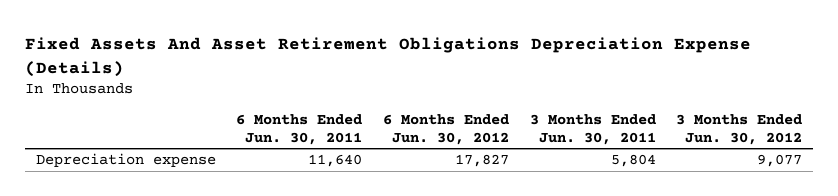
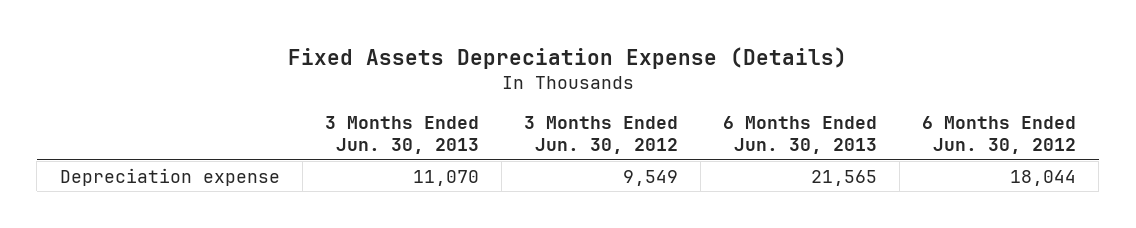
- Fixed Assets And Asset Retirement Obligations Depreciation Expense (Details)
+ Fixed Assets Depreciation Expense (Details)
- | 6 Months Ended Jun. 30, 2011 | 6 Months Ended Jun. 30, 2012 | 3 Months Ended Jun. 30, 2011 | 3 Months Ended Jun. 30, 2012
+ | 3 Months Ended Jun. 30, 2013 | 3 Months Ended Jun. 30, 2012 | 6 Months Ended Jun. 30, 2013 | 6 Months Ended Jun. 30, 2012
- Depreciation expense | 11,640 | 17,827 | 5,804 | 9,077
+ Depreciation expense | 11,070 | 9,549 | 21,565 | 18,044

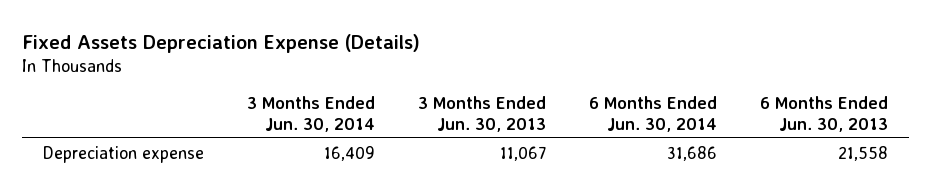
- | 3 Months Ended Jun. 30, 2013 | 3 Months Ended Jun. 30, 2012 | 6 Months Ended Jun. 30, 2013 | 6 Months Ended Jun. 30, 2012
+ | 3 Months Ended Jun. 30, 2014 | 3 Months Ended Jun. 30, 2013 | 6 Months Ended Jun. 30, 2014 | 6 Months Ended Jun. 30, 2013
- Depreciation expense | 11,070 | 9,549 | 21,565 | 18,044
+ Depreciation expense | 16,409 | 11,067 | 31,686 | 21,558

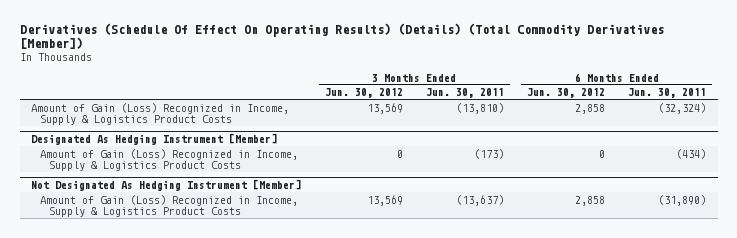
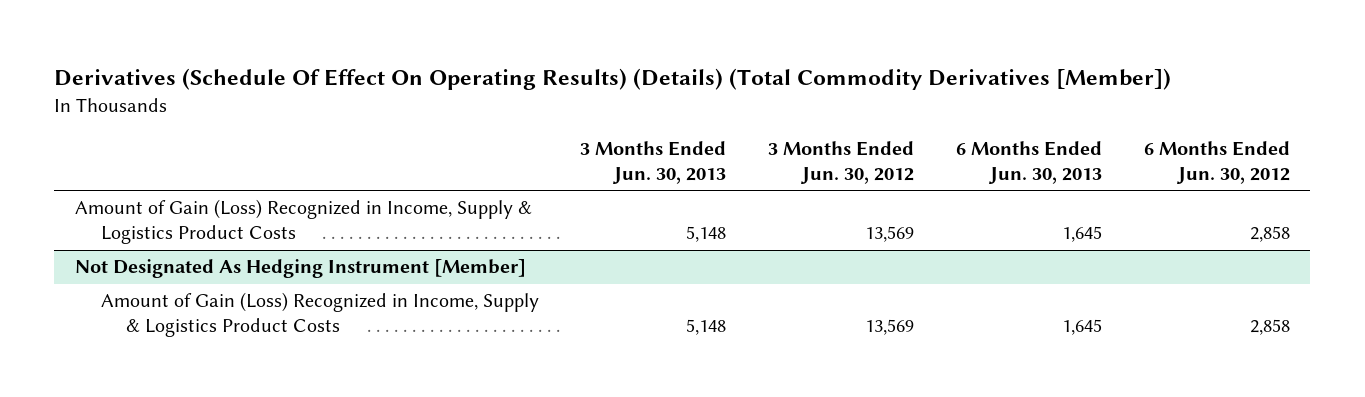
- | 3 Months Ended Jun. 30, 2012 | 3 Months Ended Jun. 30, 2011 | 6 Months Ended Jun. 30, 2012 | 6 Months Ended Jun. 30, 2011
+ | 3 Months Ended Jun. 30, 2013 | 3 Months Ended Jun. 30, 2012 | 6 Months Ended Jun. 30, 2013 | 6 Months Ended Jun. 30, 2012
- Designated As Hedging Instrument [Member]
- Amount of Gain (Loss) Recognized in Income, Supply & Logistics Product Costs | 0 | (173) | 0 | (434)

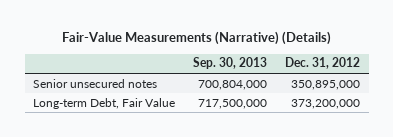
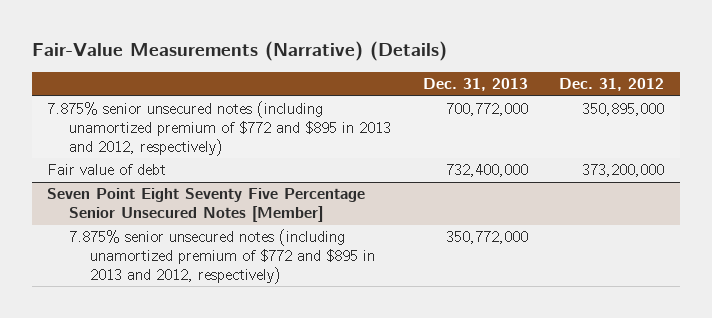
- | Sep. 30, 2013 | Dec. 31, 2012
+ | Dec. 31, 2013 | Dec. 31, 2012
- Senior unsecured notes | 700,804,000 | 350,895,000
- Long-term Debt, Fair Value | 717,500,000 | 373,200,000
+ 7.875% senior unsecured notes (including unamortized premium of $772 and $895 in 2013 and 2012, respectively) | 700,772,000 | 350,895,000
+ Fair value of debt | 732,400,000 | 373,200,000
+ Seven Point Eight Seventy Five Percentage Senior Unsecured Notes [Member]
+ 7.875% senior unsecured notes (including unamortized premium of $772 and $895 in 2013 and 2012, respectively) | 350,772,000 |

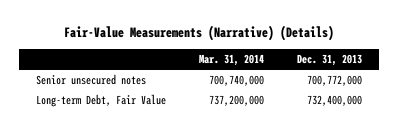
- | Dec. 31, 2013 | Dec. 31, 2012
+ | Mar. 31, 2014 | Dec. 31, 2013
- 7.875% senior unsecured notes (including unamortized premium of $772 and $895 in 2013 and 2012, respectively) | 700,772,000 | 350,895,000
- Fair value of debt | 732,400,000 | 373,200,000
- Seven Point Eight Seventy Five Percentage Senior Unsecured Notes [Member]
- 7.875% senior unsecured notes (including unamortized premium of $772 and $895 in 2013 and 2012, respectively) | 350,772,000 |
+ Senior unsecured notes | 700,740,000 | 700,772,000
+ Long-term Debt, Fair Value | 737,200,000 | 732,400,000

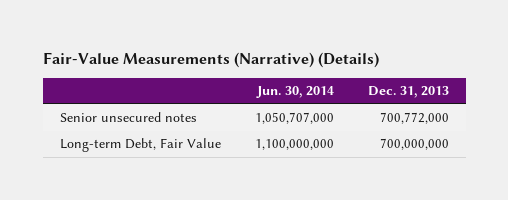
- | Mar. 31, 2014 | Dec. 31, 2013
+ | Jun. 30, 2014 | Dec. 31, 2013
- Long-term Debt, Fair Value | 737,200,000 | 732,400,000
+ Long-term Debt, Fair Value | 1,100,000,000 | 700,000,000

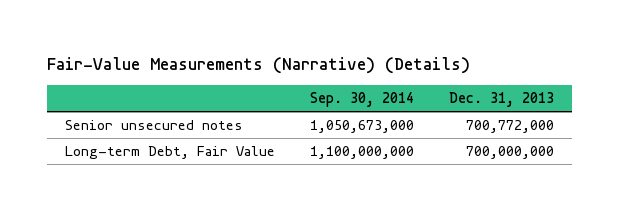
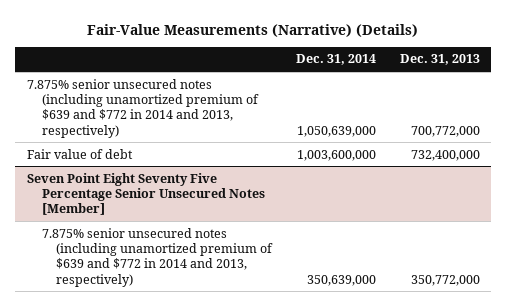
- | Sep. 30, 2014 | Dec. 31, 2013
+ | Dec. 31, 2014 | Dec. 31, 2013
- Senior unsecured notes | 1,050,673,000 | 700,772,000
- Long-term Debt, Fair Value | 1,100,000,000 | 700,000,000
+ 7.875% senior unsecured notes (including unamortized premium of $639 and $772 in 2014 and 2013, respectively) | 1,050,639,000 | 700,772,000
+ Fair value of debt | 1,003,600,000 | 732,400,000
+ Seven Point Eight Seventy Five Percentage Senior Unsecured Notes [Member]
+ 7.875% senior unsecured notes (including unamortized premium of $639 and $772 in 2014 and 2013, respectively) | 350,639,000 | 350,772,000

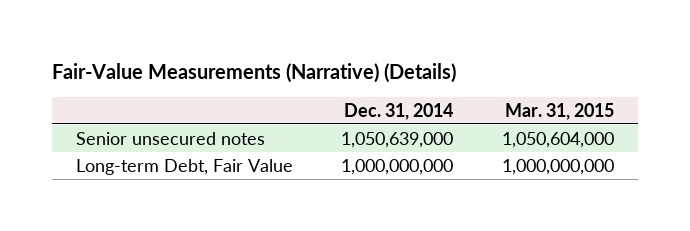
- | Dec. 31, 2014 | Dec. 31, 2013
+ | Dec. 31, 2014 | Mar. 31, 2015
- 7.875% senior unsecured notes (including unamortized premium of $639 and $772 in 2014 and 2013, respectively) | 1,050,639,000 | 700,772,000
- Fair value of debt | 1,003,600,000 | 732,400,000
- Seven Point Eight Seventy Five Percentage Senior Unsecured Notes [Member]
- 7.875% senior unsecured notes (including unamortized premium of $639 and $772 in 2014 and 2013, respectively) | 350,639,000 | 350,772,000
+ Senior unsecured notes | 1,050,639,000 | 1,050,604,000
+ Long-term Debt, Fair Value | 1,000,000,000 | 1,000,000,000

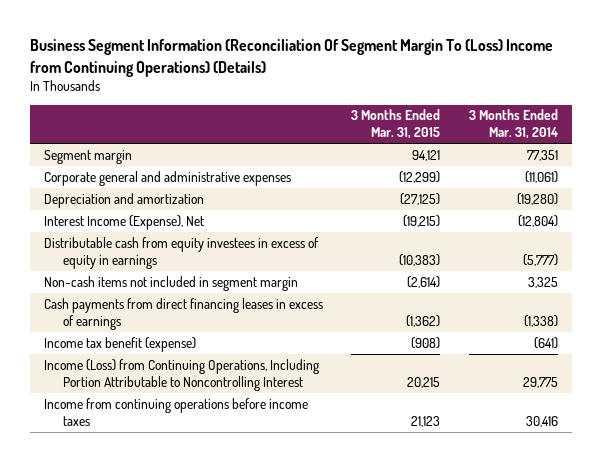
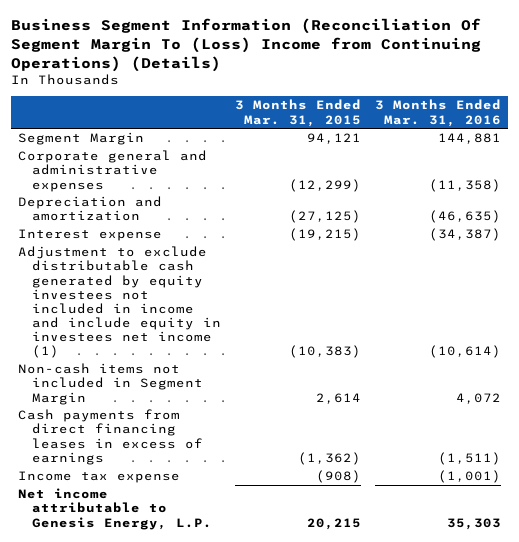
- | 3 Months Ended Mar. 31, 2015 | 3 Months Ended Mar. 31, 2014
+ | 3 Months Ended Mar. 31, 2015 | 3 Months Ended Mar. 31, 2016
- Segment margin | 94,121 | 77,351
+ Segment Margin | 94,121 | 144,881
- Interest Income (Expense), Net | (19,215) | (12,804)
- Distributable cash from equity investees in excess of equity in earnings | (10,383) | (5,777)
- Non-cash items not included in segment margin | (2,614) | 3,325
+ Interest expense | (19,215) | (34,387)
+ Adjustment to exclude distributable cash generated by equity investees not included in income and include equity in investees net income (1) | (10,383) | (10,614)
+ Non-cash items not included in Segment Margin | 2,614 | 4,072
- Income tax benefit (expense) | (908) | (641)
- Income (Loss) from Continuing Operations, Including Portion Attributable to Noncontrolling Interest | 20,215 | 29,775
- Income from continuing operations before income taxes | 21,123 | 30,416
+ Income tax expense | (908) | (1,001)
+ Net income attributable to Genesis Energy, L.P. | 20,215 | 35,303

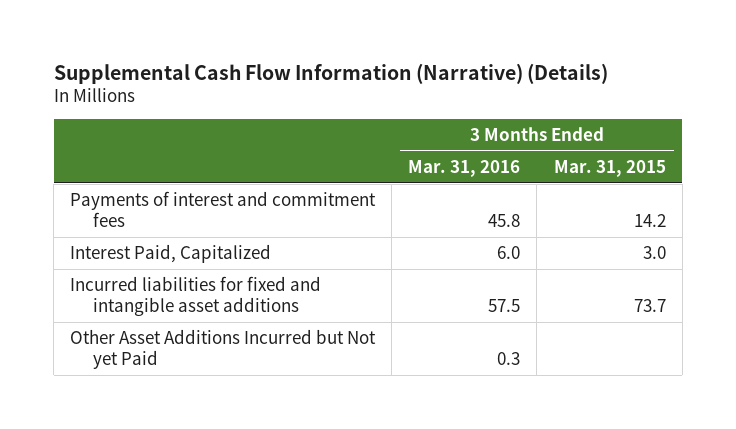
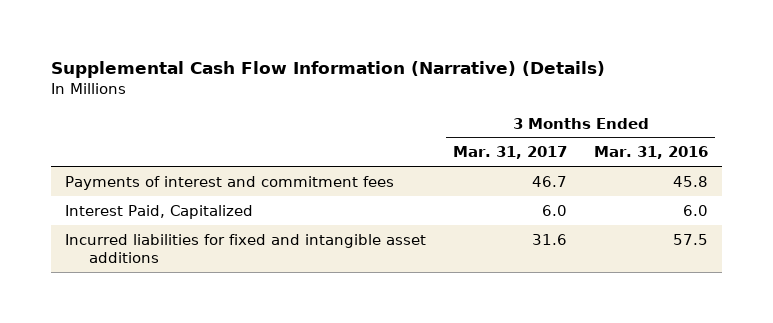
- | 3 Months Ended Mar. 31, 2016 | 3 Months Ended Mar. 31, 2015
+ | 3 Months Ended Mar. 31, 2017 | 3 Months Ended Mar. 31, 2016
- Other Asset Additions Incurred but Not yet Paid | 0.3 |

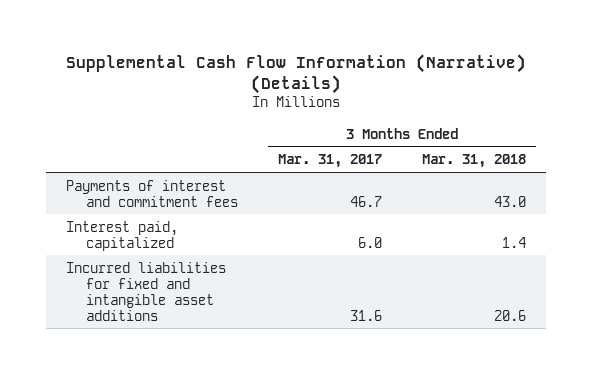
- | 3 Months Ended Mar. 31, 2017 | 3 Months Ended Mar. 31, 2016
+ | 3 Months Ended Mar. 31, 2017 | 3 Months Ended Mar. 31, 2018
- Interest Paid, Capitalized | 6.0 | 6.0
+ Interest paid, capitalized | 6.0 | 1.4

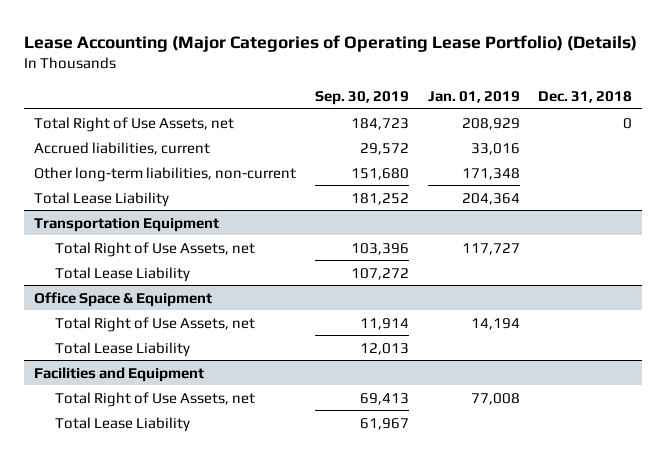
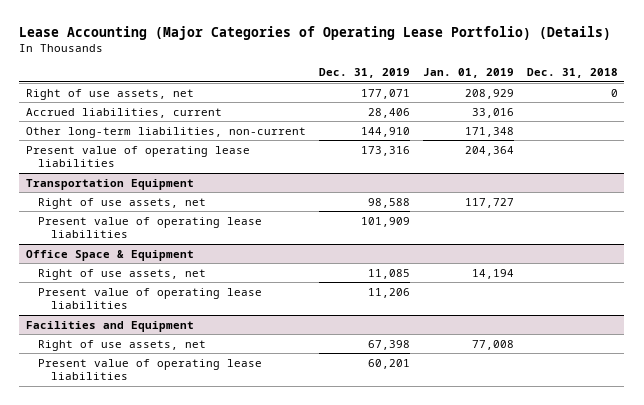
- | Sep. 30, 2019 | Jan. 01, 2019 | Dec. 31, 2018
+ | Dec. 31, 2019 | Jan. 01, 2019 | Dec. 31, 2018
- Total Right of Use Assets, net | 184,723 | 208,929 | 0
+ Right of use assets, net | 177,071 | 208,929 | 0
- Total Lease Liability | 181,252 | 204,364 |
+ Present value of operating lease liabilities | 173,316 | 204,364 |
@ Transportation Equipment
- Total Right of Use Assets, net | 103,396 | 117,727 |
- Total Lease Liability | 107,272 | |
+ Right of use assets, net | 98,588 | 117,727 |
+ Present value of operating lease liabilities | 101,909 | |
@ Office Space & Equipment
- Total Right of Use Assets, net | 11,914 | 14,194 |
- Total Lease Liability | 12,013 | |
+ Right of use assets, net | 11,085 | 14,194 |
+ Present value of operating lease liabilities | 11,206 | |
@ Facilities and Equipment
- Total Right of Use Assets, net | 69,413 | 77,008 |
- Total Lease Liability | 61,967 | |
+ Right of use assets, net | 67,398 | 77,008 |
+ Present value of operating lease liabilities | 60,201 | |

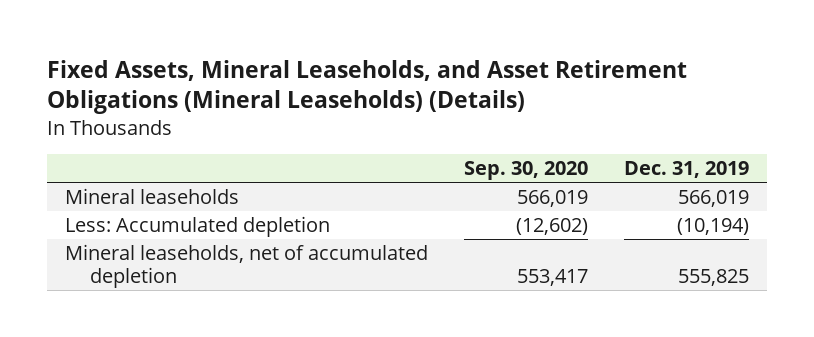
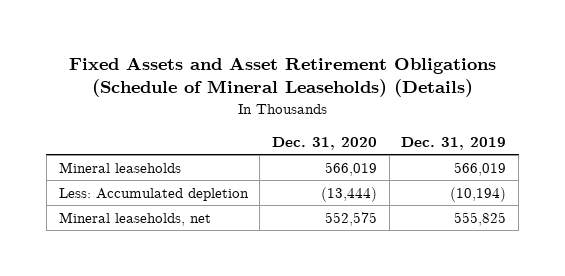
- Fixed Assets, Mineral Leaseholds, and Asset Retirement Obligations (Mineral Leaseholds) (Details)
+ Fixed Assets and Asset Retirement Obligations (Schedule of Mineral Leaseholds) (Details)
- | Sep. 30, 2020 | Dec. 31, 2019
+ | Dec. 31, 2020 | Dec. 31, 2019
- Mineral leaseholds, net of accumulated depletion | 553,417 | 555,825
+ Mineral leaseholds, net | 552,575 | 555,825

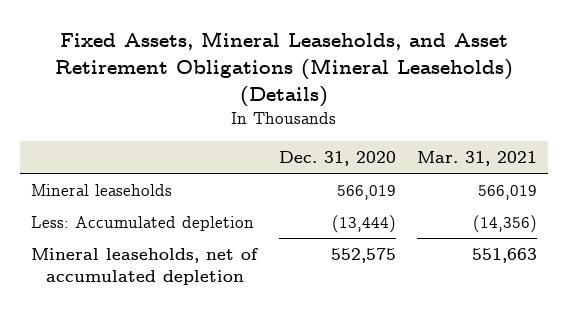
- Fixed Assets and Asset Retirement Obligations (Schedule of Mineral Leaseholds) (Details)
+ Fixed Assets, Mineral Leaseholds, and Asset Retirement Obligations (Mineral Leaseholds) (Details)
- | Dec. 31, 2020 | Dec. 31, 2019
+ | Dec. 31, 2020 | Mar. 31, 2021
- Mineral leaseholds, net | 552,575 | 555,825
+ Mineral leaseholds, net of accumulated depletion | 552,575 | 551,663

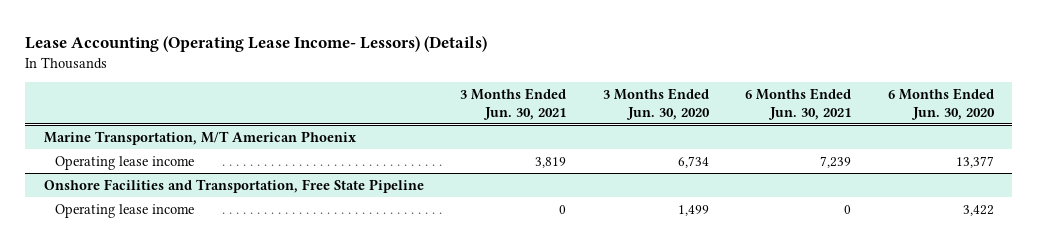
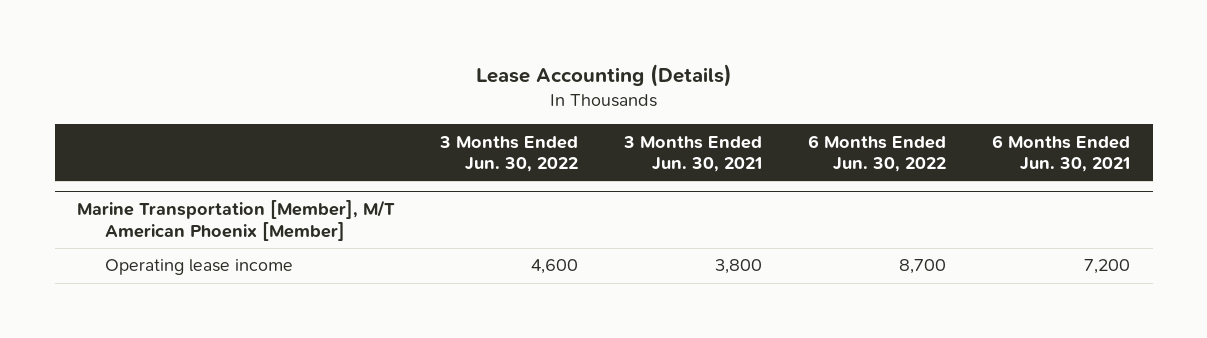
- Lease Accounting (Operating Lease Income- Lessors) (Details)
+ Lease Accounting (Details)
- | 3 Months Ended Jun. 30, 2021 | 3 Months Ended Jun. 30, 2020 | 6 Months Ended Jun. 30, 2021 | 6 Months Ended Jun. 30, 2020
+ | 3 Months Ended Jun. 30, 2022 | 3 Months Ended Jun. 30, 2021 | 6 Months Ended Jun. 30, 2022 | 6 Months Ended Jun. 30, 2021
- Marine Transportation, M/T American Phoenix
- Operating lease income | 3,819 | 6,734 | 7,239 | 13,377
- Onshore Facilities and Transportation, Free State Pipeline
- Operating lease income | 0 | 1,499 | 0 | 3,422
+ Marine Transportation [Member], M/T American Phoenix [Member]
+ Operating lease income | 4,600 | 3,800 | 8,700 | 7,200

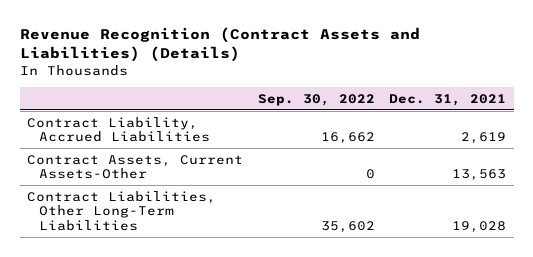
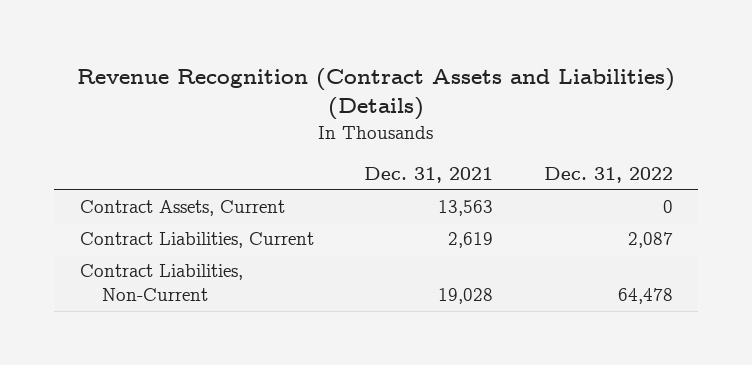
- | Sep. 30, 2022 | Dec. 31, 2021
+ | Dec. 31, 2021 | Dec. 31, 2022
- Contract Liability, Accrued Liabilities | 16,662 | 2,619
- Contract Assets, Current Assets-Other | 0 | 13,563
- Contract Liabilities, Other Long-Term Liabilities | 35,602 | 19,028
+ Contract Assets, Current | 13,563 | 0
+ Contract Liabilities, Current | 2,619 | 2,087
+ Contract Liabilities, Non-Current | 19,028 | 64,478

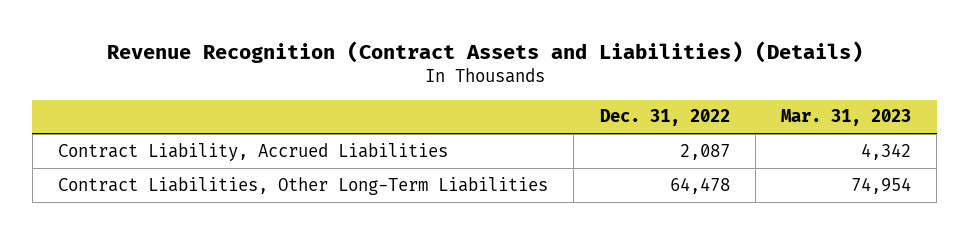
- | Dec. 31, 2021 | Dec. 31, 2022
+ | Dec. 31, 2022 | Mar. 31, 2023
- Contract Assets, Current | 13,563 | 0
- Contract Liabilities, Current | 2,619 | 2,087
- Contract Liabilities, Non-Current | 19,028 | 64,478
+ Contract Liability, Accrued Liabilities | 2,087 | 4,342
+ Contract Liabilities, Other Long-Term Liabilities | 64,478 | 74,954

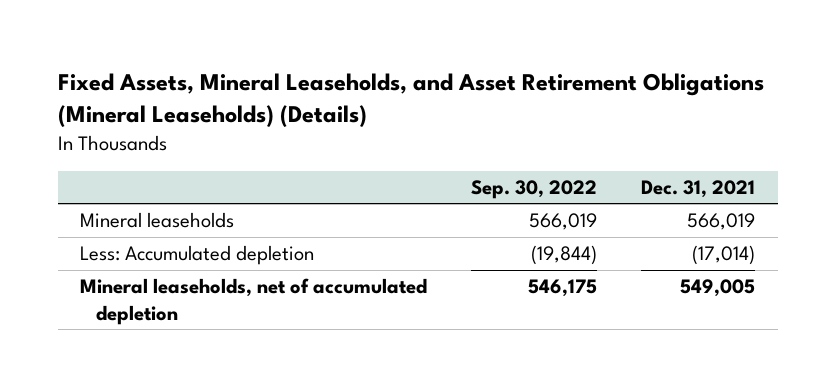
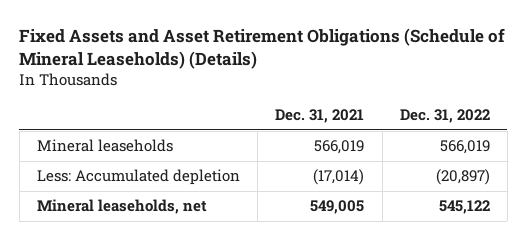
- Fixed Assets, Mineral Leaseholds, and Asset Retirement Obligations (Mineral Leaseholds) (Details)
+ Fixed Assets and Asset Retirement Obligations (Schedule of Mineral Leaseholds) (Details)
- | Sep. 30, 2022 | Dec. 31, 2021
+ | Dec. 31, 2021 | Dec. 31, 2022
- Mineral leaseholds, net of accumulated depletion | 546,175 | 549,005
+ Mineral leaseholds, net | 549,005 | 545,122

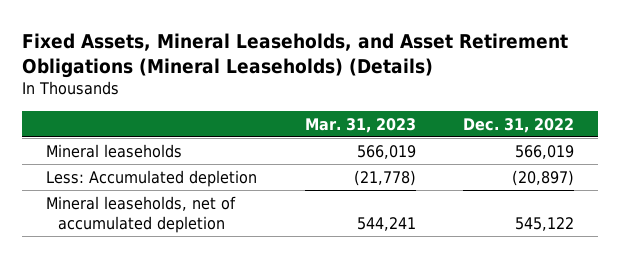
- Fixed Assets and Asset Retirement Obligations (Schedule of Mineral Leaseholds) (Details)
+ Fixed Assets, Mineral Leaseholds, and Asset Retirement Obligations (Mineral Leaseholds) (Details)
- | Dec. 31, 2021 | Dec. 31, 2022
+ | Mar. 31, 2023 | Dec. 31, 2022
- Mineral leaseholds, net | 549,005 | 545,122
+ Mineral leaseholds, net of accumulated depletion | 544,241 | 545,122

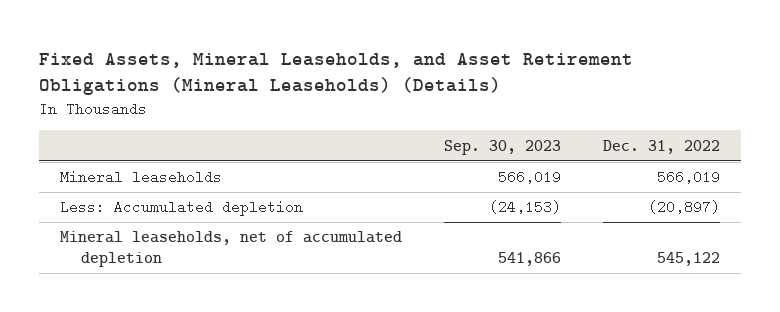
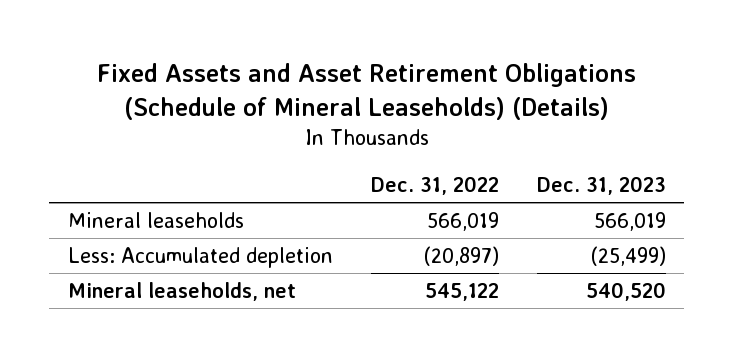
- Fixed Assets, Mineral Leaseholds, and Asset Retirement Obligations (Mineral Leaseholds) (Details)
+ Fixed Assets and Asset Retirement Obligations (Schedule of Mineral Leaseholds) (Details)
- | Sep. 30, 2023 | Dec. 31, 2022
+ | Dec. 31, 2022 | Dec. 31, 2023
- Mineral leaseholds, net of accumulated depletion | 541,866 | 545,122
+ Mineral leaseholds, net | 545,122 | 540,520

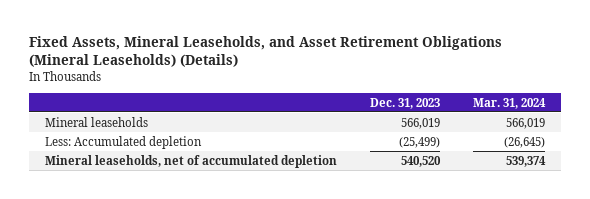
- Fixed Assets and Asset Retirement Obligations (Schedule of Mineral Leaseholds) (Details)
+ Fixed Assets, Mineral Leaseholds, and Asset Retirement Obligations (Mineral Leaseholds) (Details)
- | Dec. 31, 2022 | Dec. 31, 2023
+ | Dec. 31, 2023 | Mar. 31, 2024
- Mineral leaseholds, net | 545,122 | 540,520
+ Mineral leaseholds, net of accumulated depletion | 540,520 | 539,374

